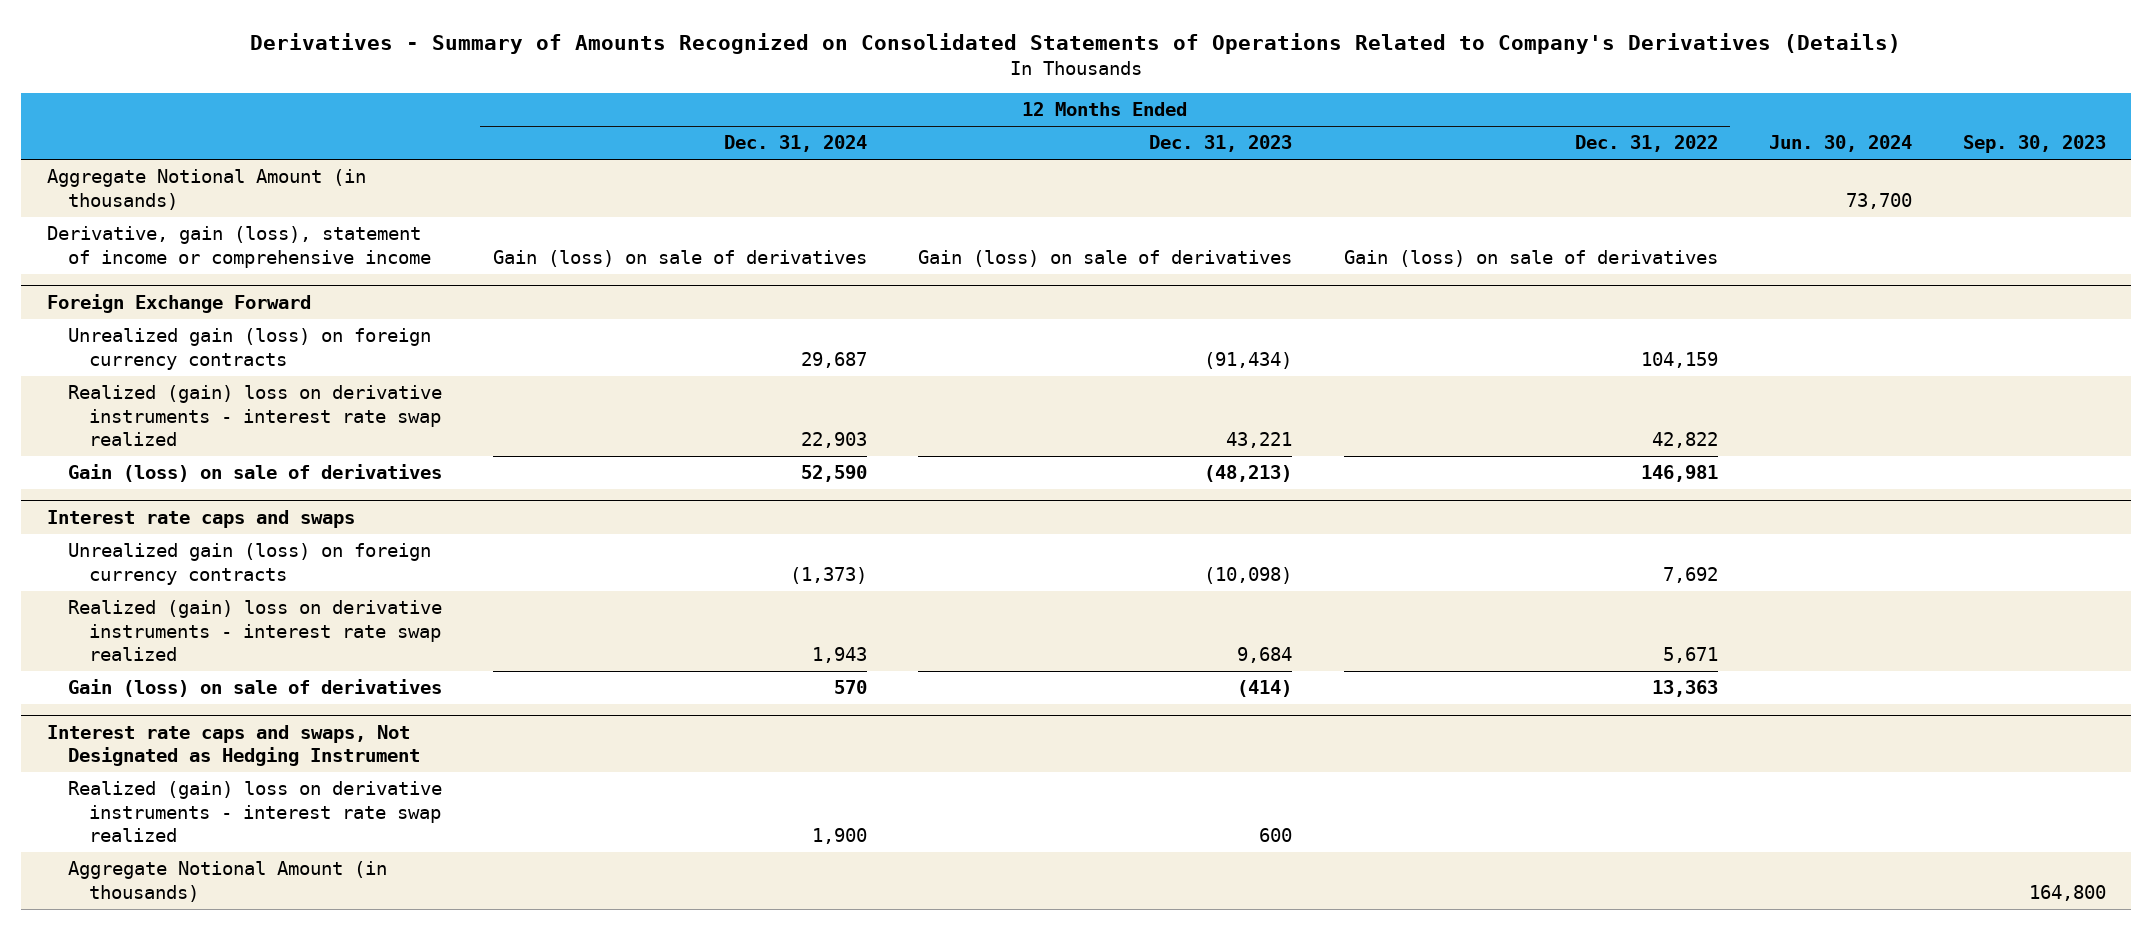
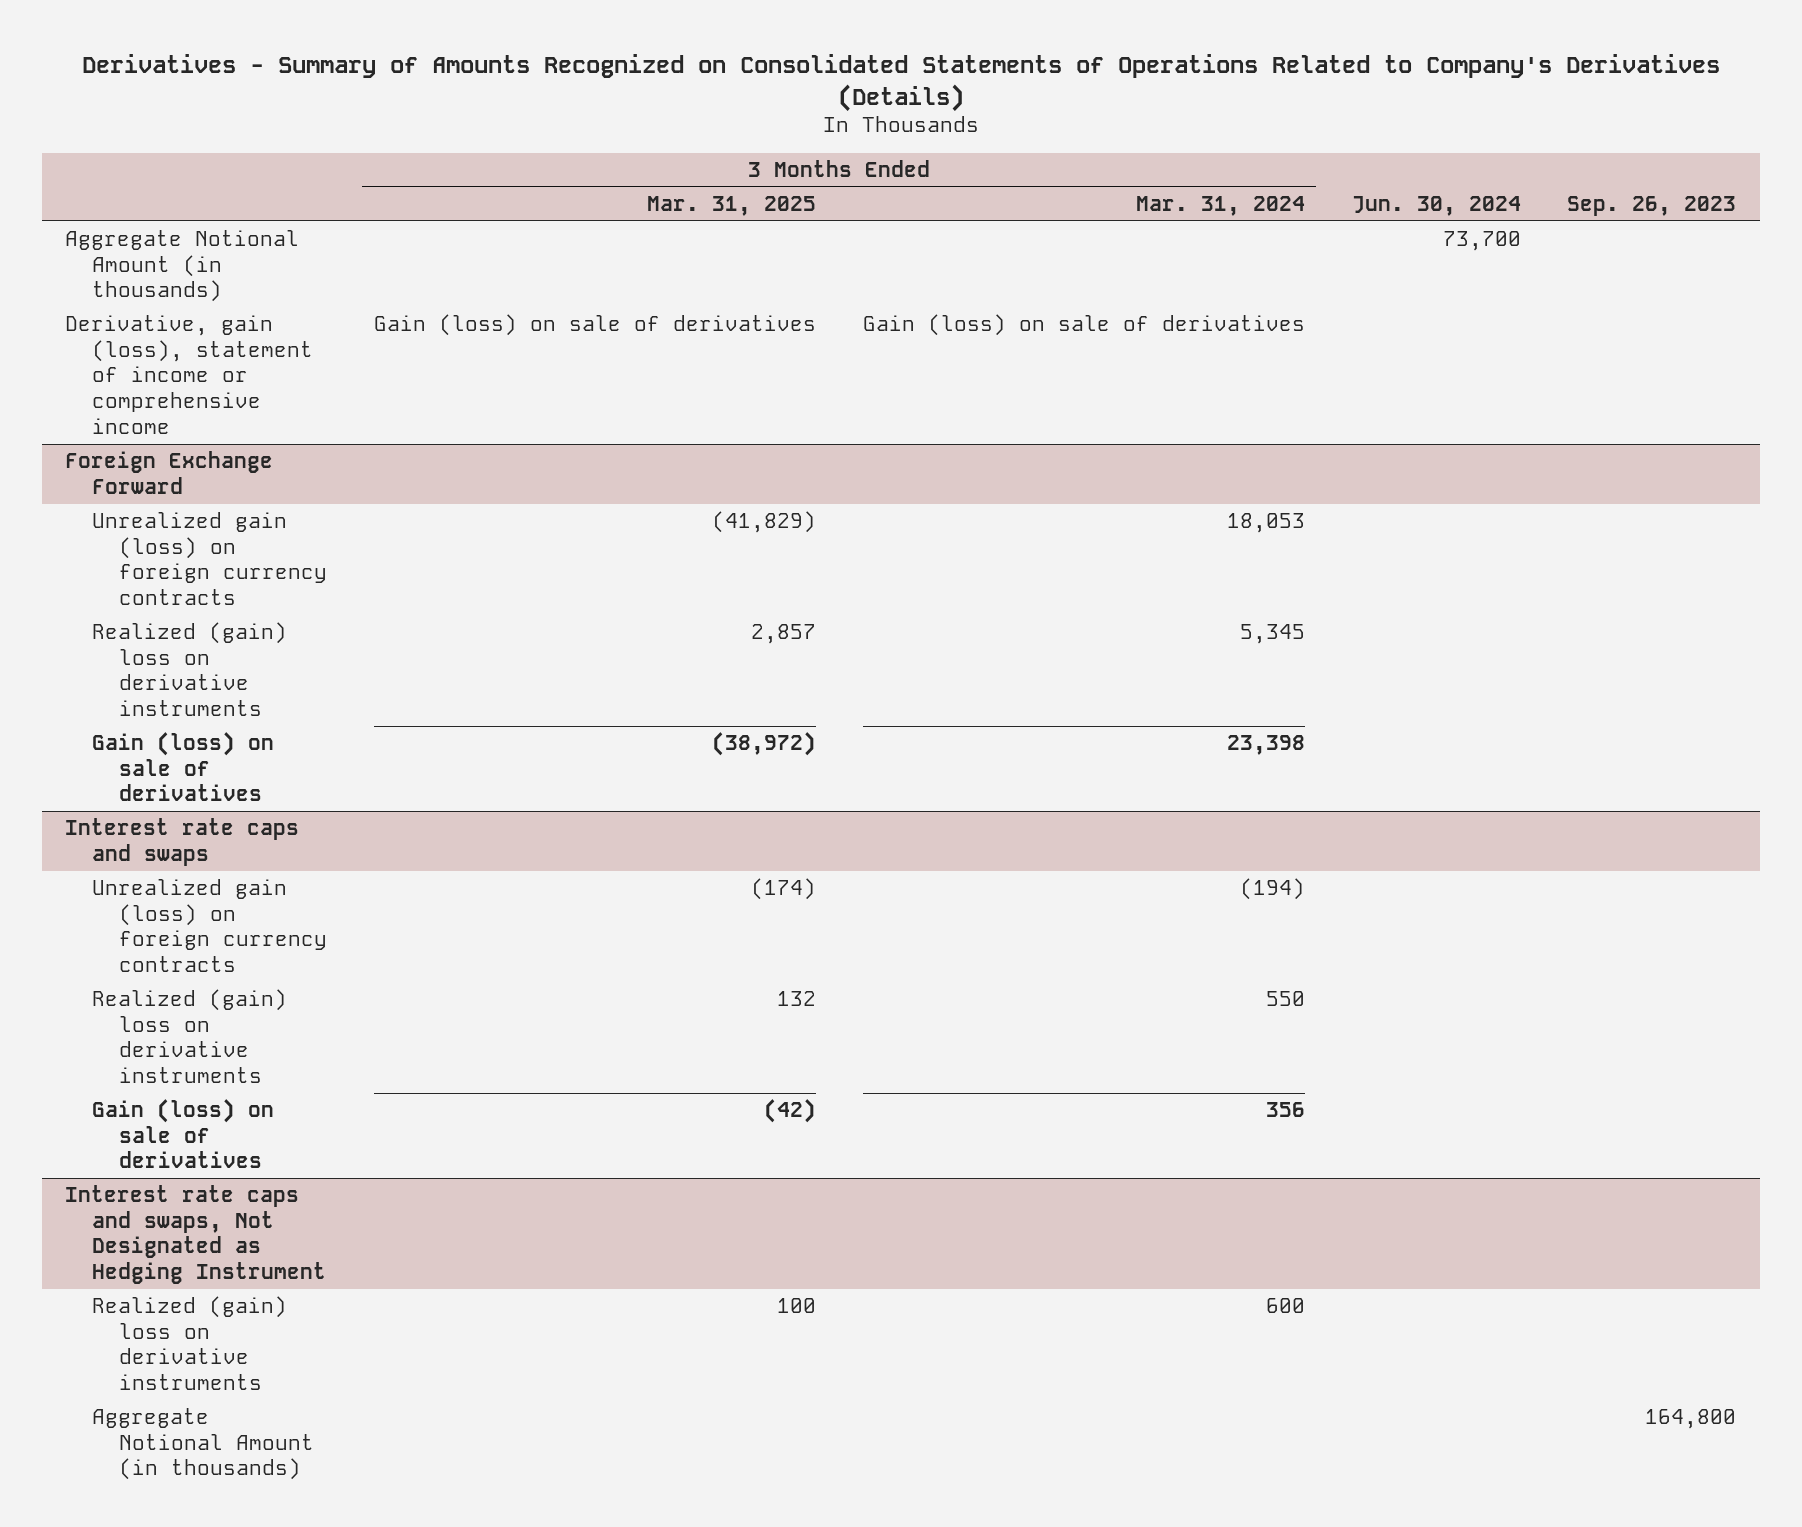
- | 12 Months Ended Dec. 31, 2024 | 12 Months Ended Dec. 31, 2023 | 12 Months Ended Dec. 31, 2022 | Jun. 30, 2024 | Sep. 30, 2023
+ | 3 Months Ended Mar. 31, 2025 | 3 Months Ended Mar. 31, 2024 | Jun. 30, 2024 | Sep. 26, 2023
@ Foreign Exchange Forward
- Realized (gain) loss on derivative instruments - interest rate swap realized | 22,903 | 43,221 | 42,822 | |
+ Realized (gain) loss on derivative instruments | 2,857 | 5,345 | |
@ Interest rate caps and swaps
- Realized (gain) loss on derivative instruments - interest rate swap realized | 1,943 | 9,684 | 5,671 | |
+ Realized (gain) loss on derivative instruments | 132 | 550 | |
@ Interest rate caps and swaps, Not Designated as Hedging Instrument
- Realized (gain) loss on derivative instruments - interest rate swap realized | 1,900 | 600 | | |
+ Realized (gain) loss on derivative instruments | 100 | 600 | |

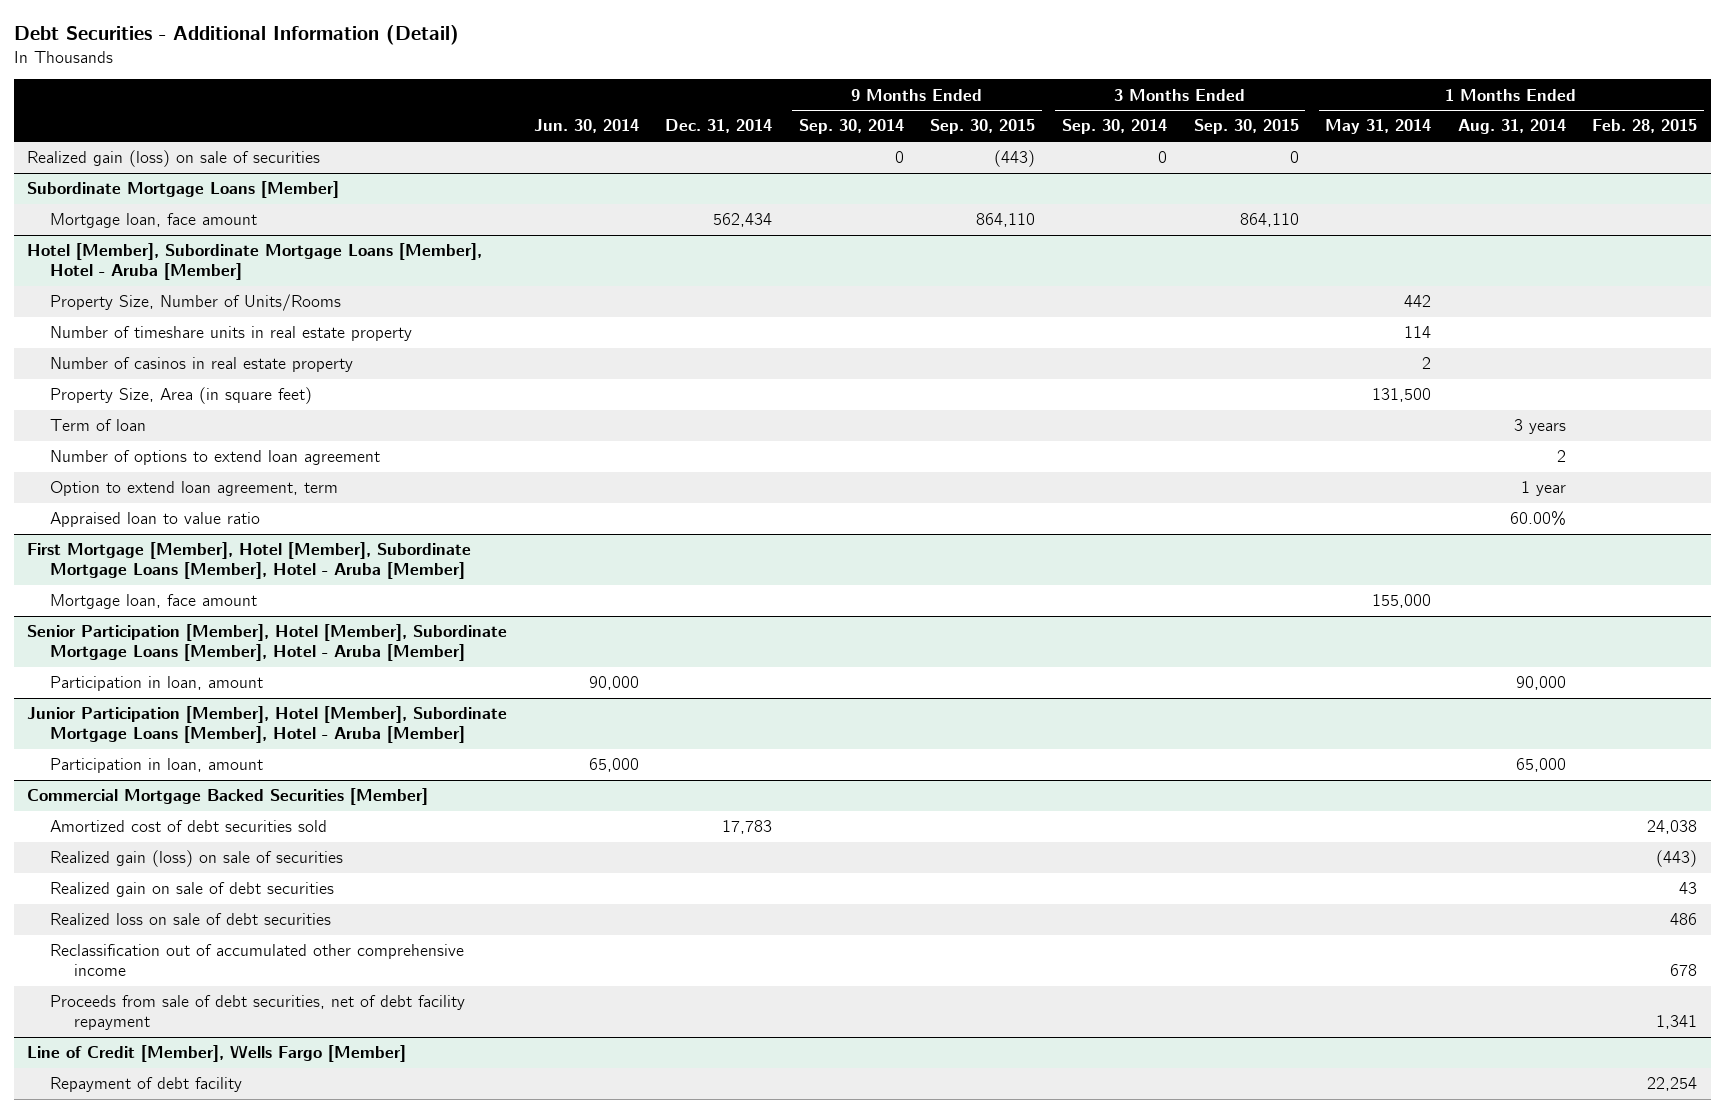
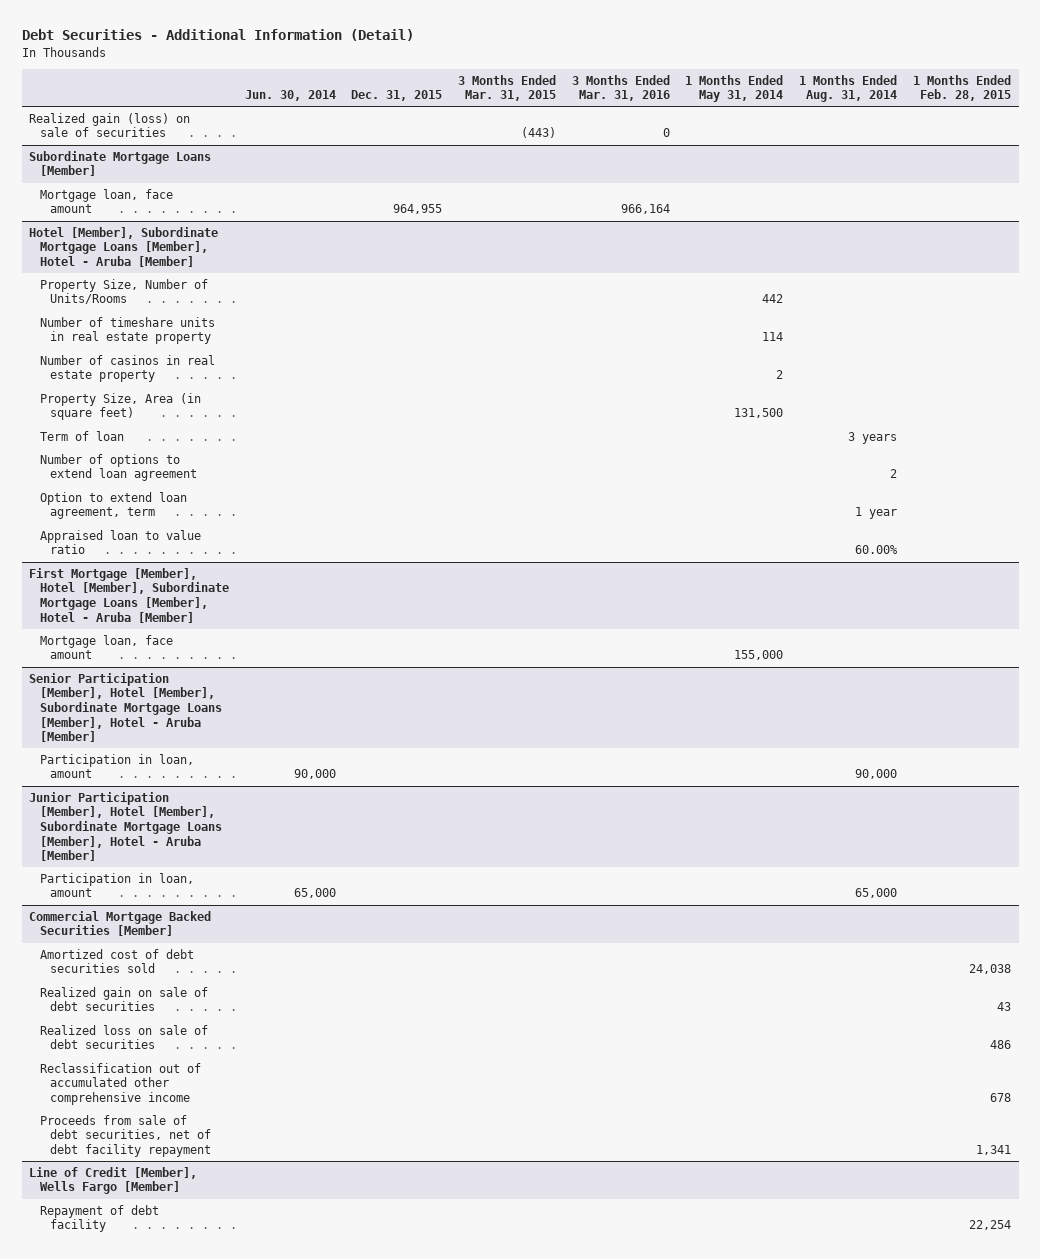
- | Jun. 30, 2014 | Dec. 31, 2014 | 9 Months Ended Sep. 30, 2014 | 9 Months Ended Sep. 30, 2015 | 3 Months Ended Sep. 30, 2014 | 3 Months Ended Sep. 30, 2015 | 1 Months Ended May 31, 2014 | 1 Months Ended Aug. 31, 2014 | 1 Months Ended Feb. 28, 2015
+ | Jun. 30, 2014 | Dec. 31, 2015 | 3 Months Ended Mar. 31, 2015 | 3 Months Ended Mar. 31, 2016 | 1 Months Ended May 31, 2014 | 1 Months Ended Aug. 31, 2014 | 1 Months Ended Feb. 28, 2015
@ Commercial Mortgage Backed Securities [Member]
- Realized gain (loss) on sale of securities | | | | | | | | | (443)

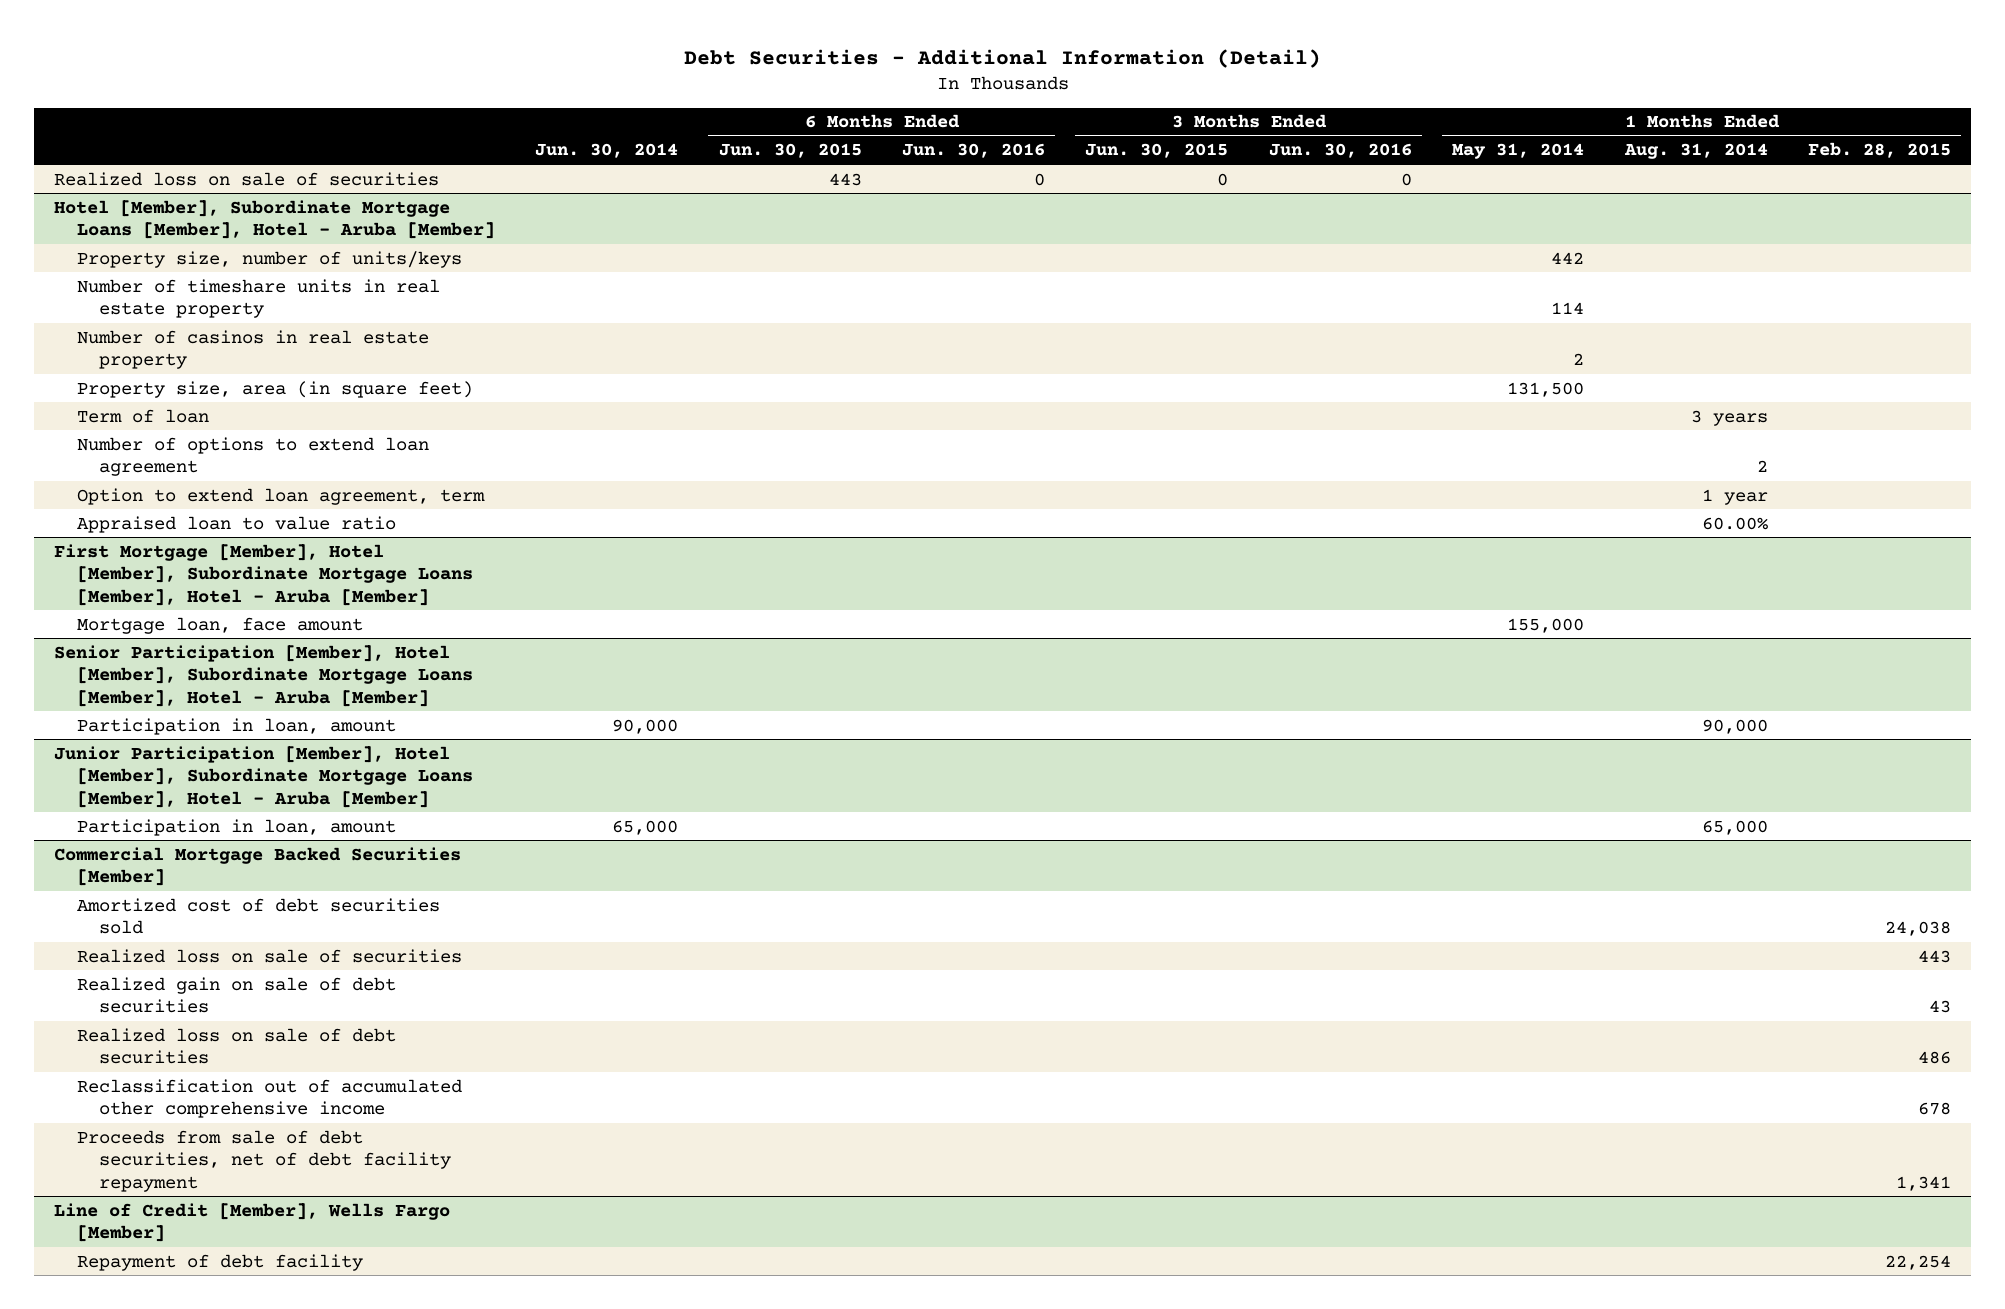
- | Jun. 30, 2014 | Dec. 31, 2015 | 3 Months Ended Mar. 31, 2015 | 3 Months Ended Mar. 31, 2016 | 1 Months Ended May 31, 2014 | 1 Months Ended Aug. 31, 2014 | 1 Months Ended Feb. 28, 2015
+ | Jun. 30, 2014 | 6 Months Ended Jun. 30, 2015 | 6 Months Ended Jun. 30, 2016 | 3 Months Ended Jun. 30, 2015 | 3 Months Ended Jun. 30, 2016 | 1 Months Ended May 31, 2014 | 1 Months Ended Aug. 31, 2014 | 1 Months Ended Feb. 28, 2015
- Realized gain (loss) on sale of securities | | | (443) | 0 | | |
- Subordinate Mortgage Loans [Member]
- Mortgage loan, face amount | | 964,955 | | 966,164 | | |
+ Realized loss on sale of securities | | 443 | 0 | 0 | 0 | | |
@ Hotel [Member], Subordinate Mortgage Loans [Member], Hotel - Aruba [Member]
- Property Size, Number of Units/Rooms | | | | | 442 | |
+ Property size, number of units/keys | | | | | | 442 | |
- Property Size, Area (in square feet) | | | | | 131,500 | |
+ Property size, area (in square feet) | | | | | | 131,500 | |
@ Commercial Mortgage Backed Securities [Member]
+ Realized loss on sale of securities | | | | | | | | 443

